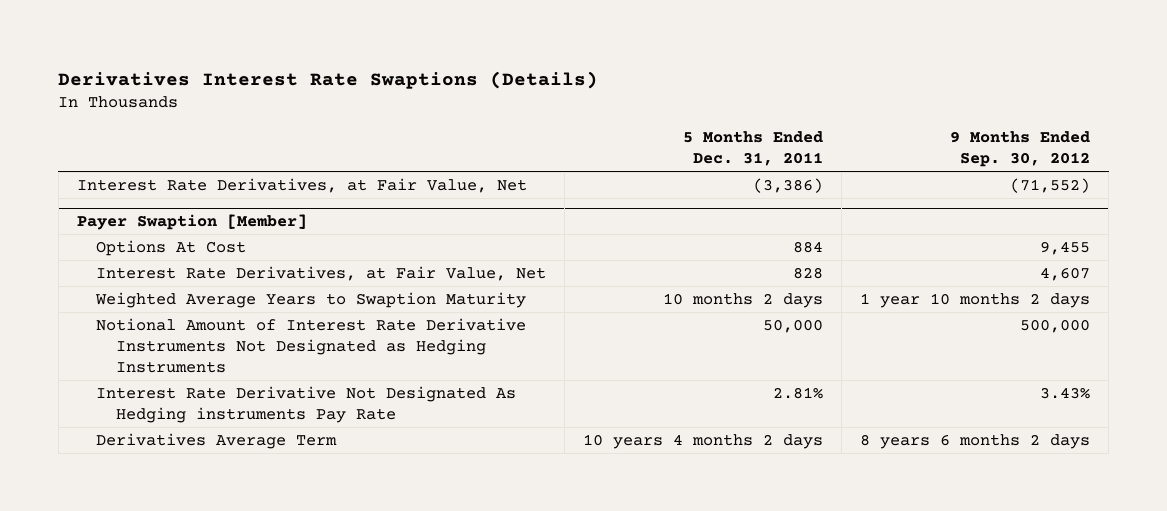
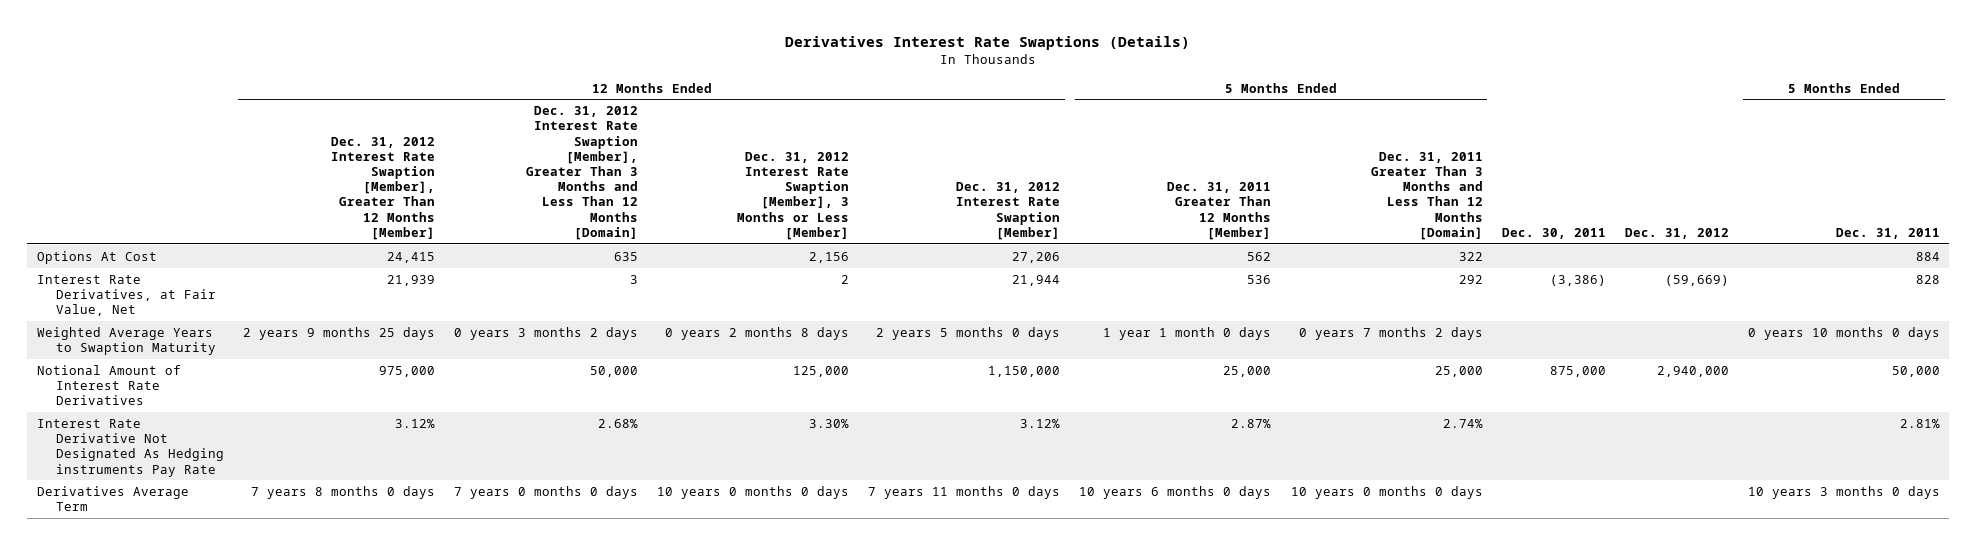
- | 5 Months Ended Dec. 31, 2011 | 9 Months Ended Sep. 30, 2012
+ | 12 Months Ended Dec. 31, 2012 Interest Rate Swaption [Member], Greater Than 12 Months [Member] | 12 Months Ended Dec. 31, 2012 Interest Rate Swaption [Member], Greater Than 3 Months and Less Than 12 Months [Domain] | 12 Months Ended Dec. 31, 2012 Interest Rate Swaption [Member], 3 Months or Less [Member] | 12 Months Ended Dec. 31, 2012 Interest Rate Swaption [Member] | 5 Months Ended Dec. 31, 2011 Greater Than 12 Months [Member] | 5 Months Ended Dec. 31, 2011 Greater Than 3 Months and Less Than 12 Months [Domain] | Dec. 30, 2011 | Dec. 31, 2012 | 5 Months Ended Dec. 31, 2011
- Interest Rate Derivatives, at Fair Value, Net | (3,386) | (71,552)
- Payer Swaption [Member]
- Weighted Average Years to Swaption Maturity | 10 months 2 days | 1 year 10 months 2 days
- Notional Amount of Interest Rate Derivative Instruments Not Designated as Hedging Instruments | 50,000 | 500,000
+ Weighted Average Years to Swaption Maturity | 2 years 9 months 25 days | 0 years 3 months 2 days | 0 years 2 months 8 days | 2 years 5 months 0 days | 1 year 1 month 0 days | 0 years 7 months 2 days | | | 0 years 10 months 0 days
+ Notional Amount of Interest Rate Derivatives | 975,000 | 50,000 | 125,000 | 1,150,000 | 25,000 | 25,000 | 875,000 | 2,940,000 | 50,000
- Derivatives Average Term | 10 years 4 months 2 days | 8 years 6 months 2 days
+ Derivatives Average Term | 7 years 8 months 0 days | 7 years 0 months 0 days | 10 years 0 months 0 days | 7 years 11 months 0 days | 10 years 6 months 0 days | 10 years 0 months 0 days | | | 10 years 3 months 0 days

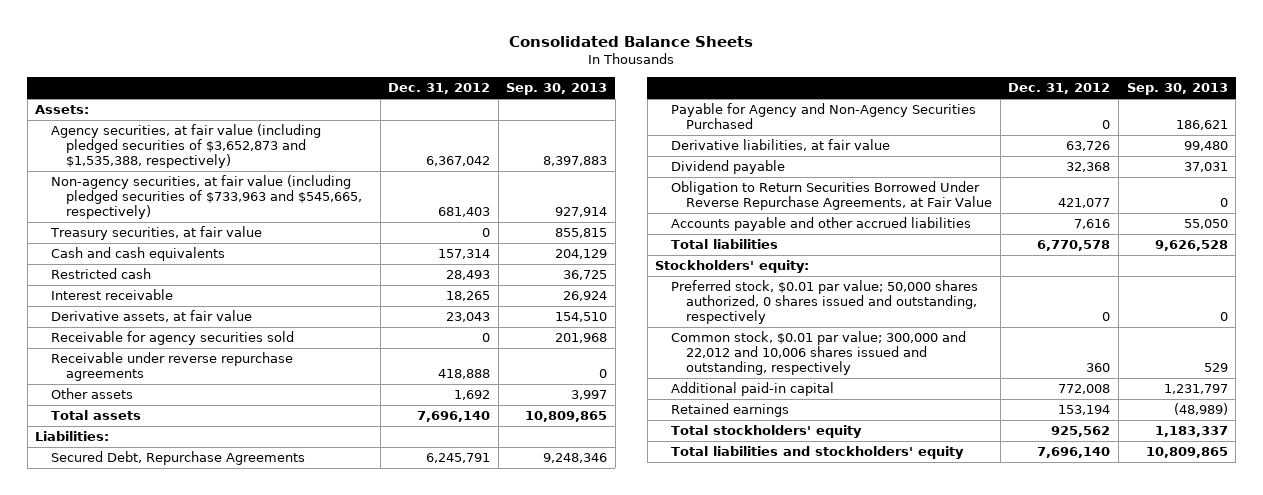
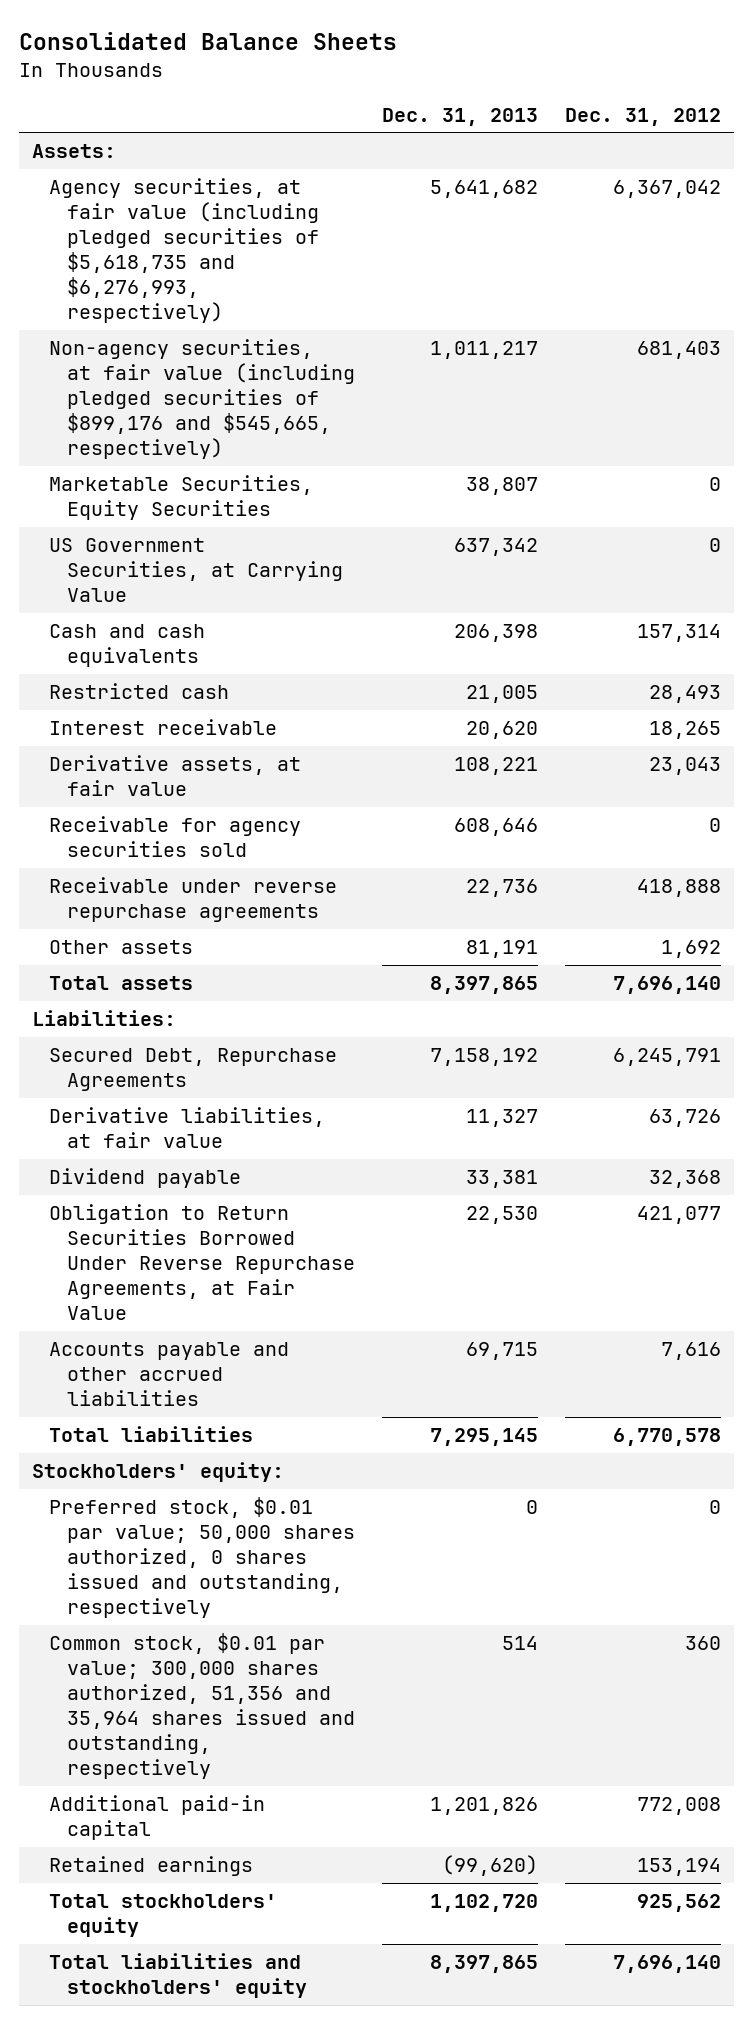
- | Dec. 31, 2012 | Sep. 30, 2013
+ | Dec. 31, 2013 | Dec. 31, 2012
- Agency securities, at fair value (including pledged securities of $3,652,873 and $1,535,388, respectively) | 6,367,042 | 8,397,883
- Non-agency securities, at fair value (including pledged securities of $733,963 and $545,665, respectively) | 681,403 | 927,914
- Treasury securities, at fair value | 0 | 855,815
+ Agency securities, at fair value (including pledged securities of $5,618,735 and $6,276,993, respectively) | 5,641,682 | 6,367,042
+ Non-agency securities, at fair value (including pledged securities of $899,176 and $545,665, respectively) | 1,011,217 | 681,403
+ Marketable Securities, Equity Securities | 38,807 | 0
+ US Government Securities, at Carrying Value | 637,342 | 0
- Payable for Agency and Non-Agency Securities Purchased | 0 | 186,621
- Common stock, $0.01 par value; 300,000 and 22,012 and 10,006 shares issued and outstanding, respectively | 360 | 529
+ Common stock, $0.01 par value; 300,000 shares authorized, 51,356 and 35,964 shares issued and outstanding, respectively | 514 | 360

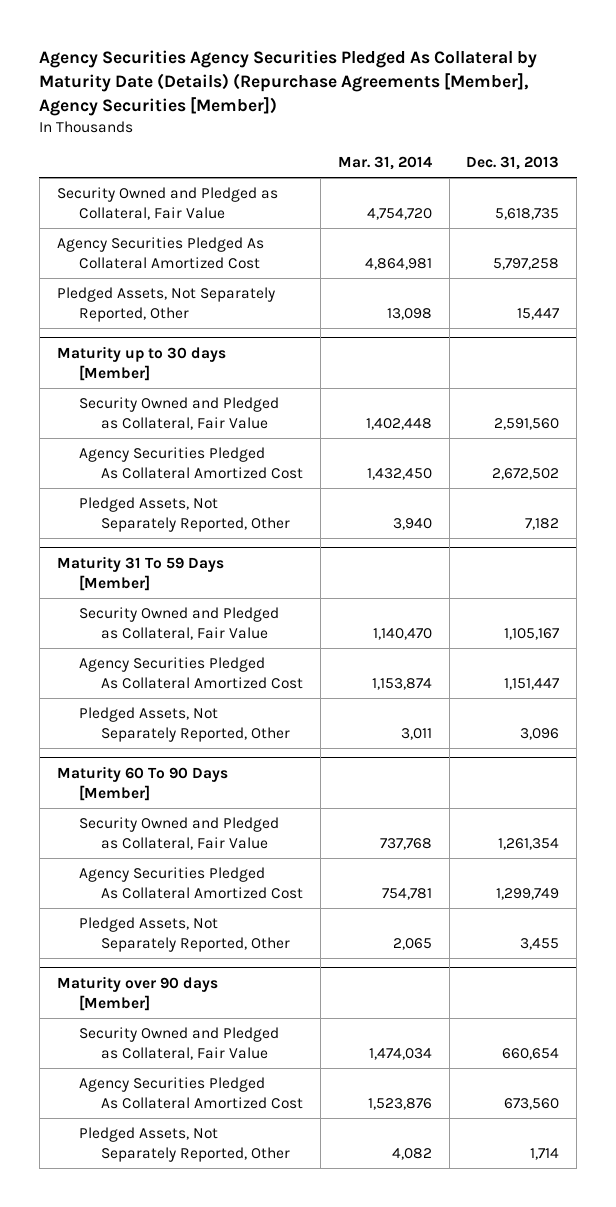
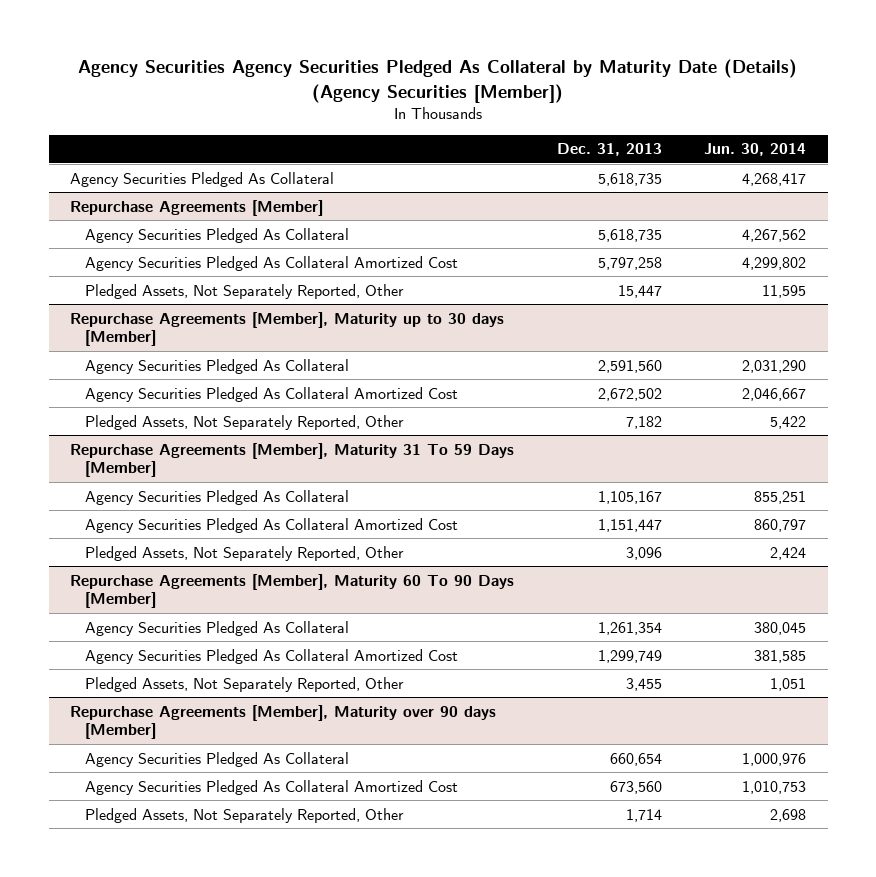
- Agency Securities Agency Securities Pledged As Collateral by Maturity Date (Details) (Repurchase Agreements [Member], Agency Securities [Member])
+ Agency Securities Agency Securities Pledged As Collateral by Maturity Date (Details) (Agency Securities [Member])
- | Mar. 31, 2014 | Dec. 31, 2013
+ | Dec. 31, 2013 | Jun. 30, 2014
- Security Owned and Pledged as Collateral, Fair Value | 4,754,720 | 5,618,735
+ Agency Securities Pledged As Collateral | 5,618,735 | 4,268,417
+ Repurchase Agreements [Member]
+ Agency Securities Pledged As Collateral | 5,618,735 | 4,267,562
- Maturity up to 30 days [Member]
- Security Owned and Pledged as Collateral, Fair Value | 1,402,448 | 2,591,560
+ Repurchase Agreements [Member], Maturity up to 30 days [Member]
+ Agency Securities Pledged As Collateral | 2,591,560 | 2,031,290
- Maturity 31 To 59 Days [Member]
- Security Owned and Pledged as Collateral, Fair Value | 1,140,470 | 1,105,167
+ Repurchase Agreements [Member], Maturity 31 To 59 Days [Member]
+ Agency Securities Pledged As Collateral | 1,105,167 | 855,251
- Maturity 60 To 90 Days [Member]
- Security Owned and Pledged as Collateral, Fair Value | 737,768 | 1,261,354
+ Repurchase Agreements [Member], Maturity 60 To 90 Days [Member]
+ Agency Securities Pledged As Collateral | 1,261,354 | 380,045
- Maturity over 90 days [Member]
- Security Owned and Pledged as Collateral, Fair Value | 1,474,034 | 660,654
+ Repurchase Agreements [Member], Maturity over 90 days [Member]
+ Agency Securities Pledged As Collateral | 660,654 | 1,000,976

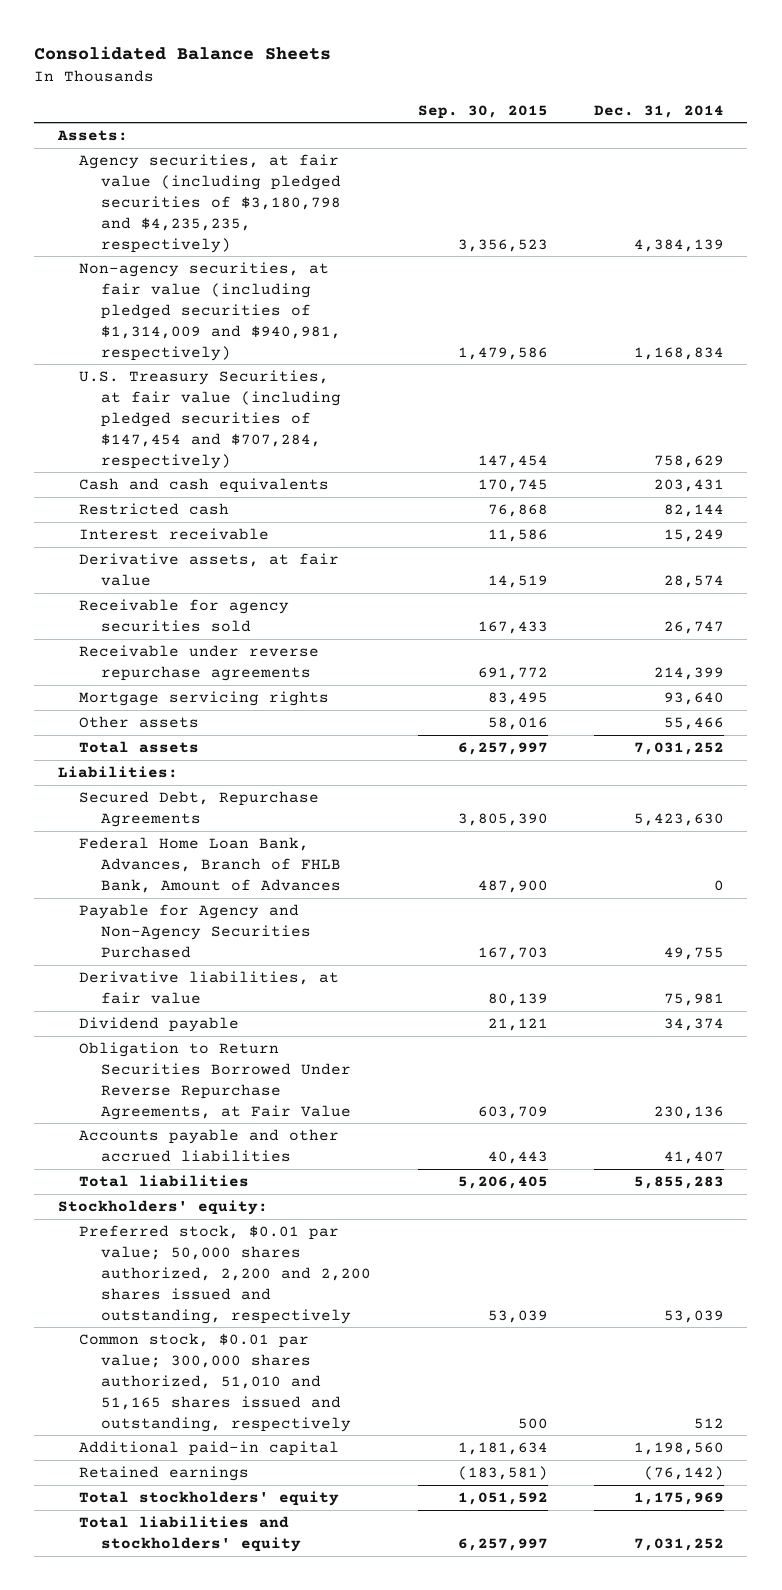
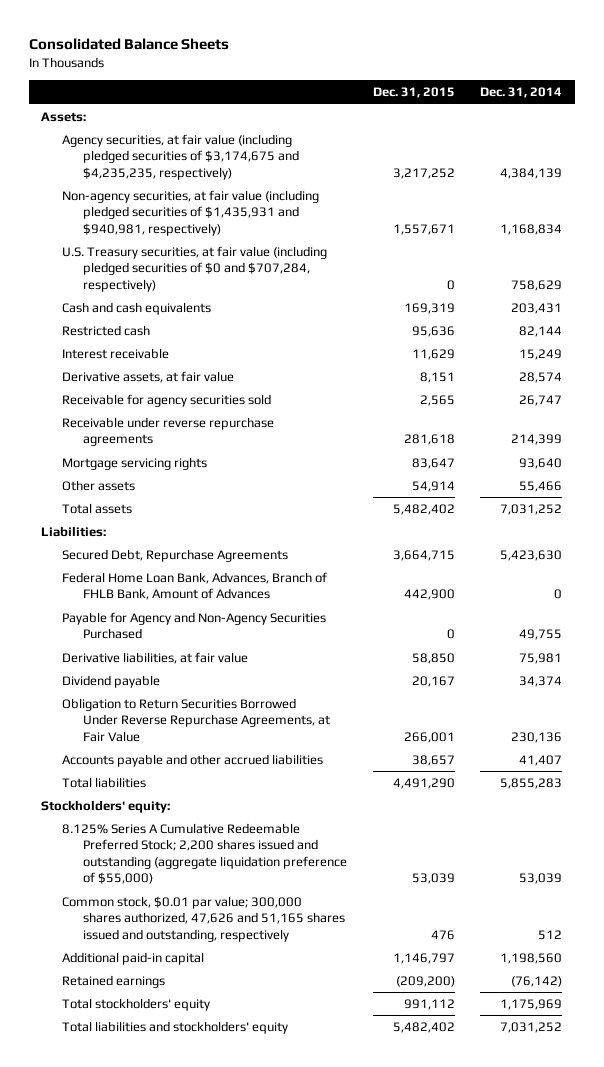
- | Sep. 30, 2015 | Dec. 31, 2014
+ | Dec. 31, 2015 | Dec. 31, 2014
- Agency securities, at fair value (including pledged securities of $3,180,798 and $4,235,235, respectively) | 3,356,523 | 4,384,139
- Non-agency securities, at fair value (including pledged securities of $1,314,009 and $940,981, respectively) | 1,479,586 | 1,168,834
- U.S. Treasury Securities, at fair value (including pledged securities of $147,454 and $707,284, respectively) | 147,454 | 758,629
+ Agency securities, at fair value (including pledged securities of $3,174,675 and $4,235,235, respectively) | 3,217,252 | 4,384,139
+ Non-agency securities, at fair value (including pledged securities of $1,435,931 and $940,981, respectively) | 1,557,671 | 1,168,834
+ U.S. Treasury securities, at fair value (including pledged securities of $0 and $707,284, respectively) | 0 | 758,629
- Preferred stock, $0.01 par value; 50,000 shares authorized, 2,200 and 2,200 shares issued and outstanding, respectively | 53,039 | 53,039
- Common stock, $0.01 par value; 300,000 shares authorized, 51,010 and 51,165 shares issued and outstanding, respectively | 500 | 512
+ 8.125% Series A Cumulative Redeemable Preferred Stock; 2,200 shares issued and outstanding (aggregate liquidation preference of $55,000) | 53,039 | 53,039
+ Common stock, $0.01 par value; 300,000 shares authorized, 47,626 and 51,165 shares issued and outstanding, respectively | 476 | 512

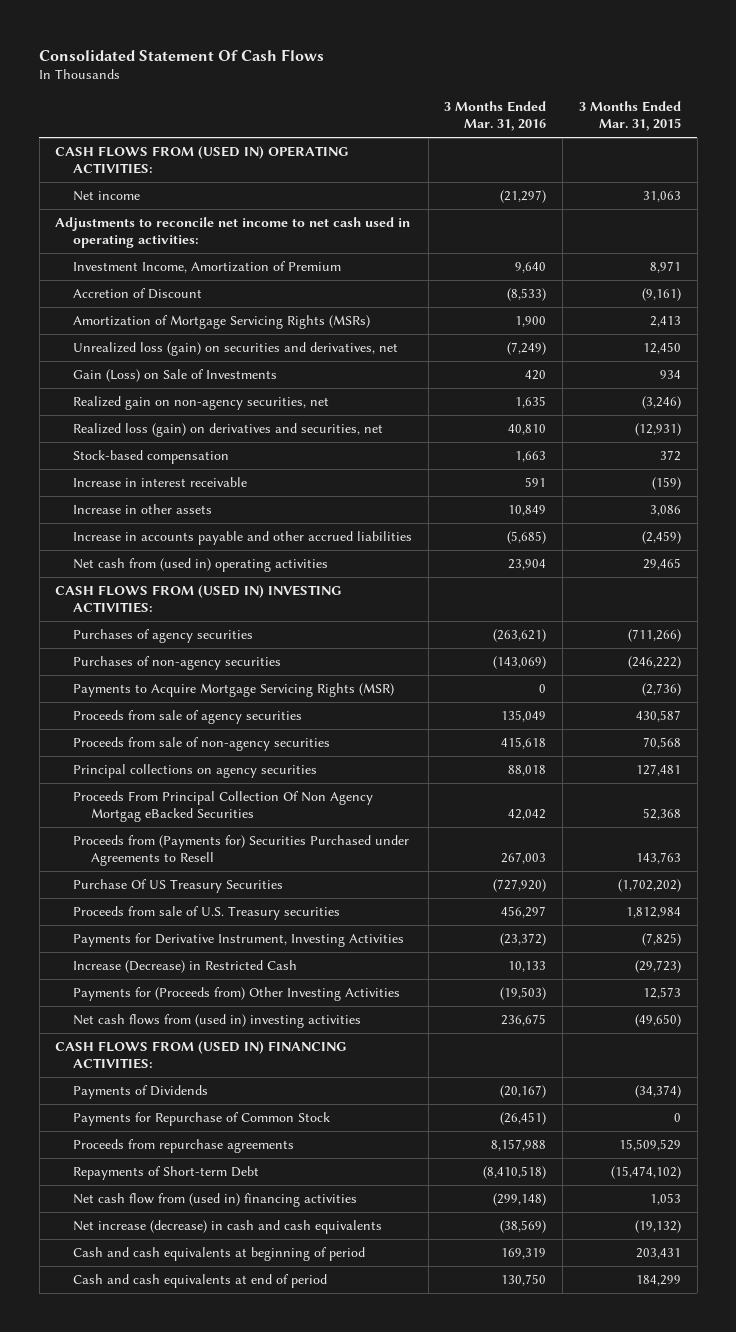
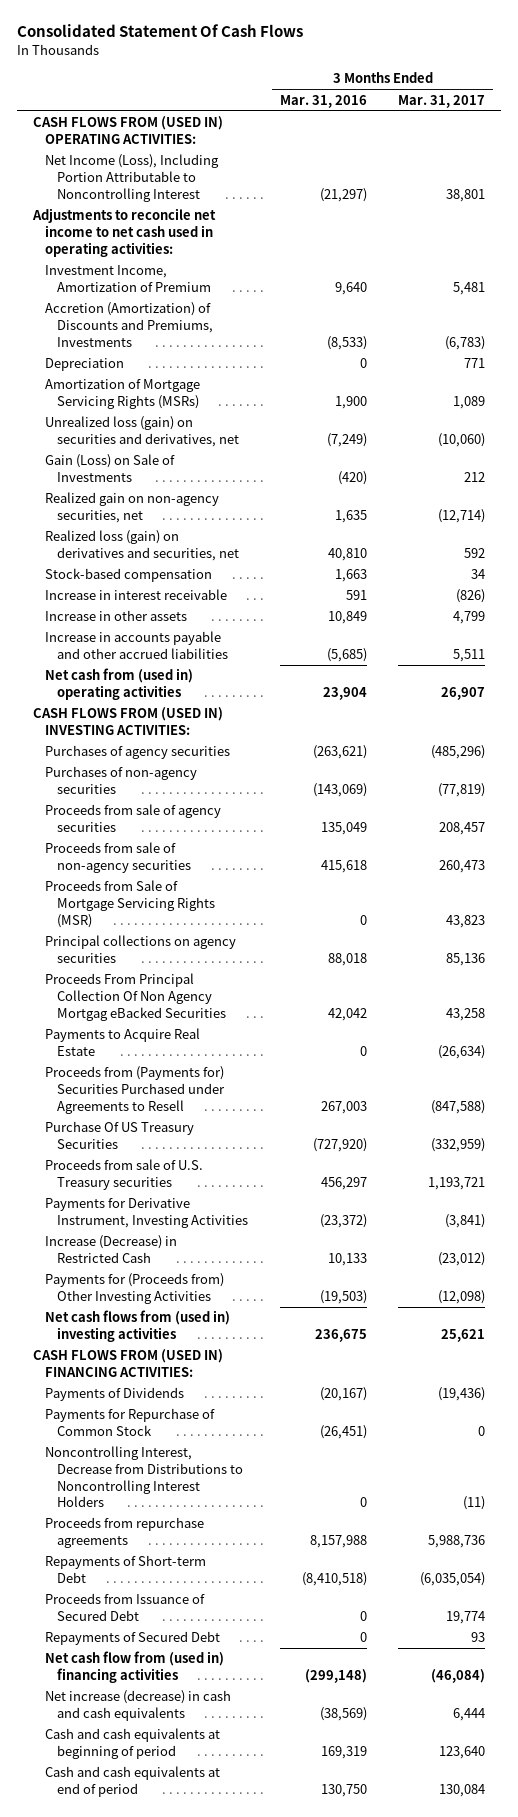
- | 3 Months Ended Mar. 31, 2016 | 3 Months Ended Mar. 31, 2015
+ | 3 Months Ended Mar. 31, 2016 | 3 Months Ended Mar. 31, 2017
- Net income | (21,297) | 31,063
+ Net Income (Loss), Including Portion Attributable to Noncontrolling Interest | (21,297) | 38,801
- Accretion of Discount | (8,533) | (9,161)
+ Accretion (Amortization) of Discounts and Premiums, Investments | (8,533) | (6,783)
+ Depreciation | 0 | 771
- Gain (Loss) on Sale of Investments | 420 | 934
+ Gain (Loss) on Sale of Investments | (420) | 212
- Payments to Acquire Mortgage Servicing Rights (MSR) | 0 | (2,736)
+ Proceeds from Sale of Mortgage Servicing Rights (MSR) | 0 | 43,823
+ Payments to Acquire Real Estate | 0 | (26,634)
+ Noncontrolling Interest, Decrease from Distributions to Noncontrolling Interest Holders | 0 | (11)
+ Proceeds from Issuance of Secured Debt | 0 | 19,774
+ Repayments of Secured Debt | 0 | 93

